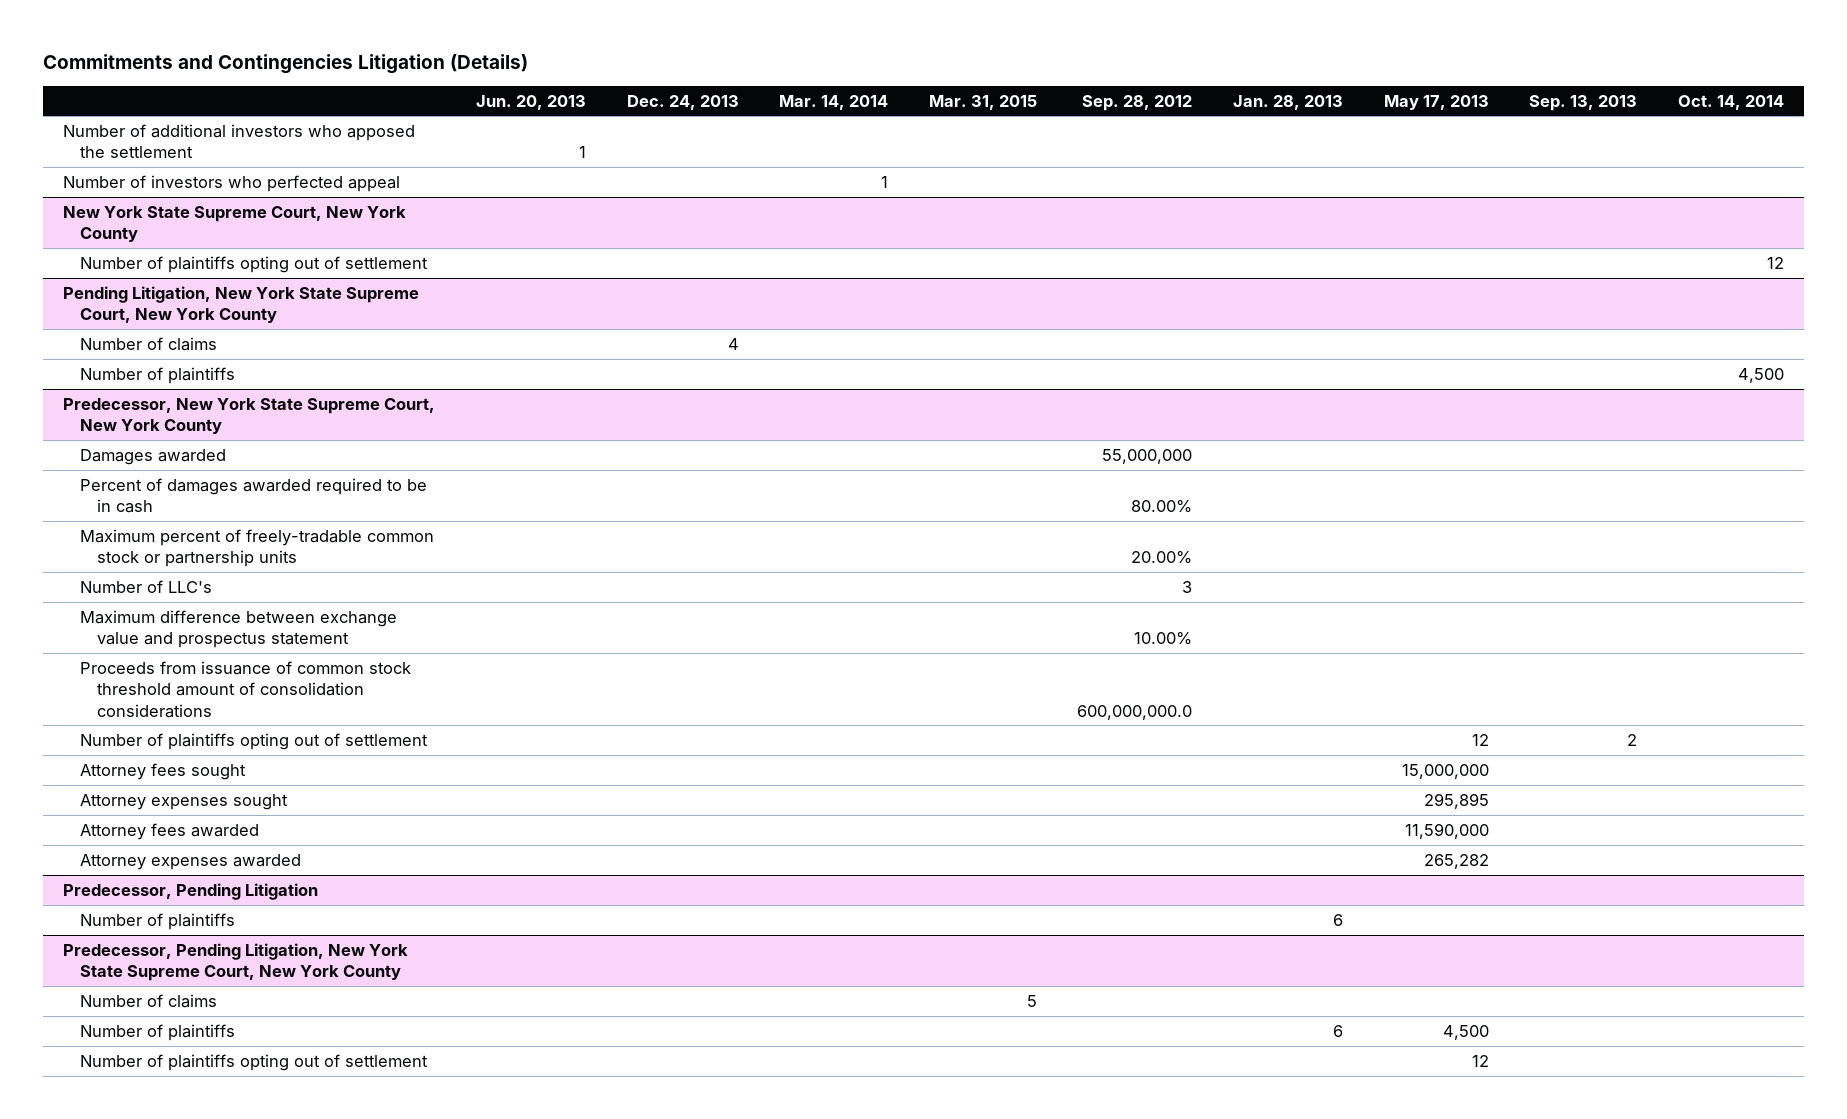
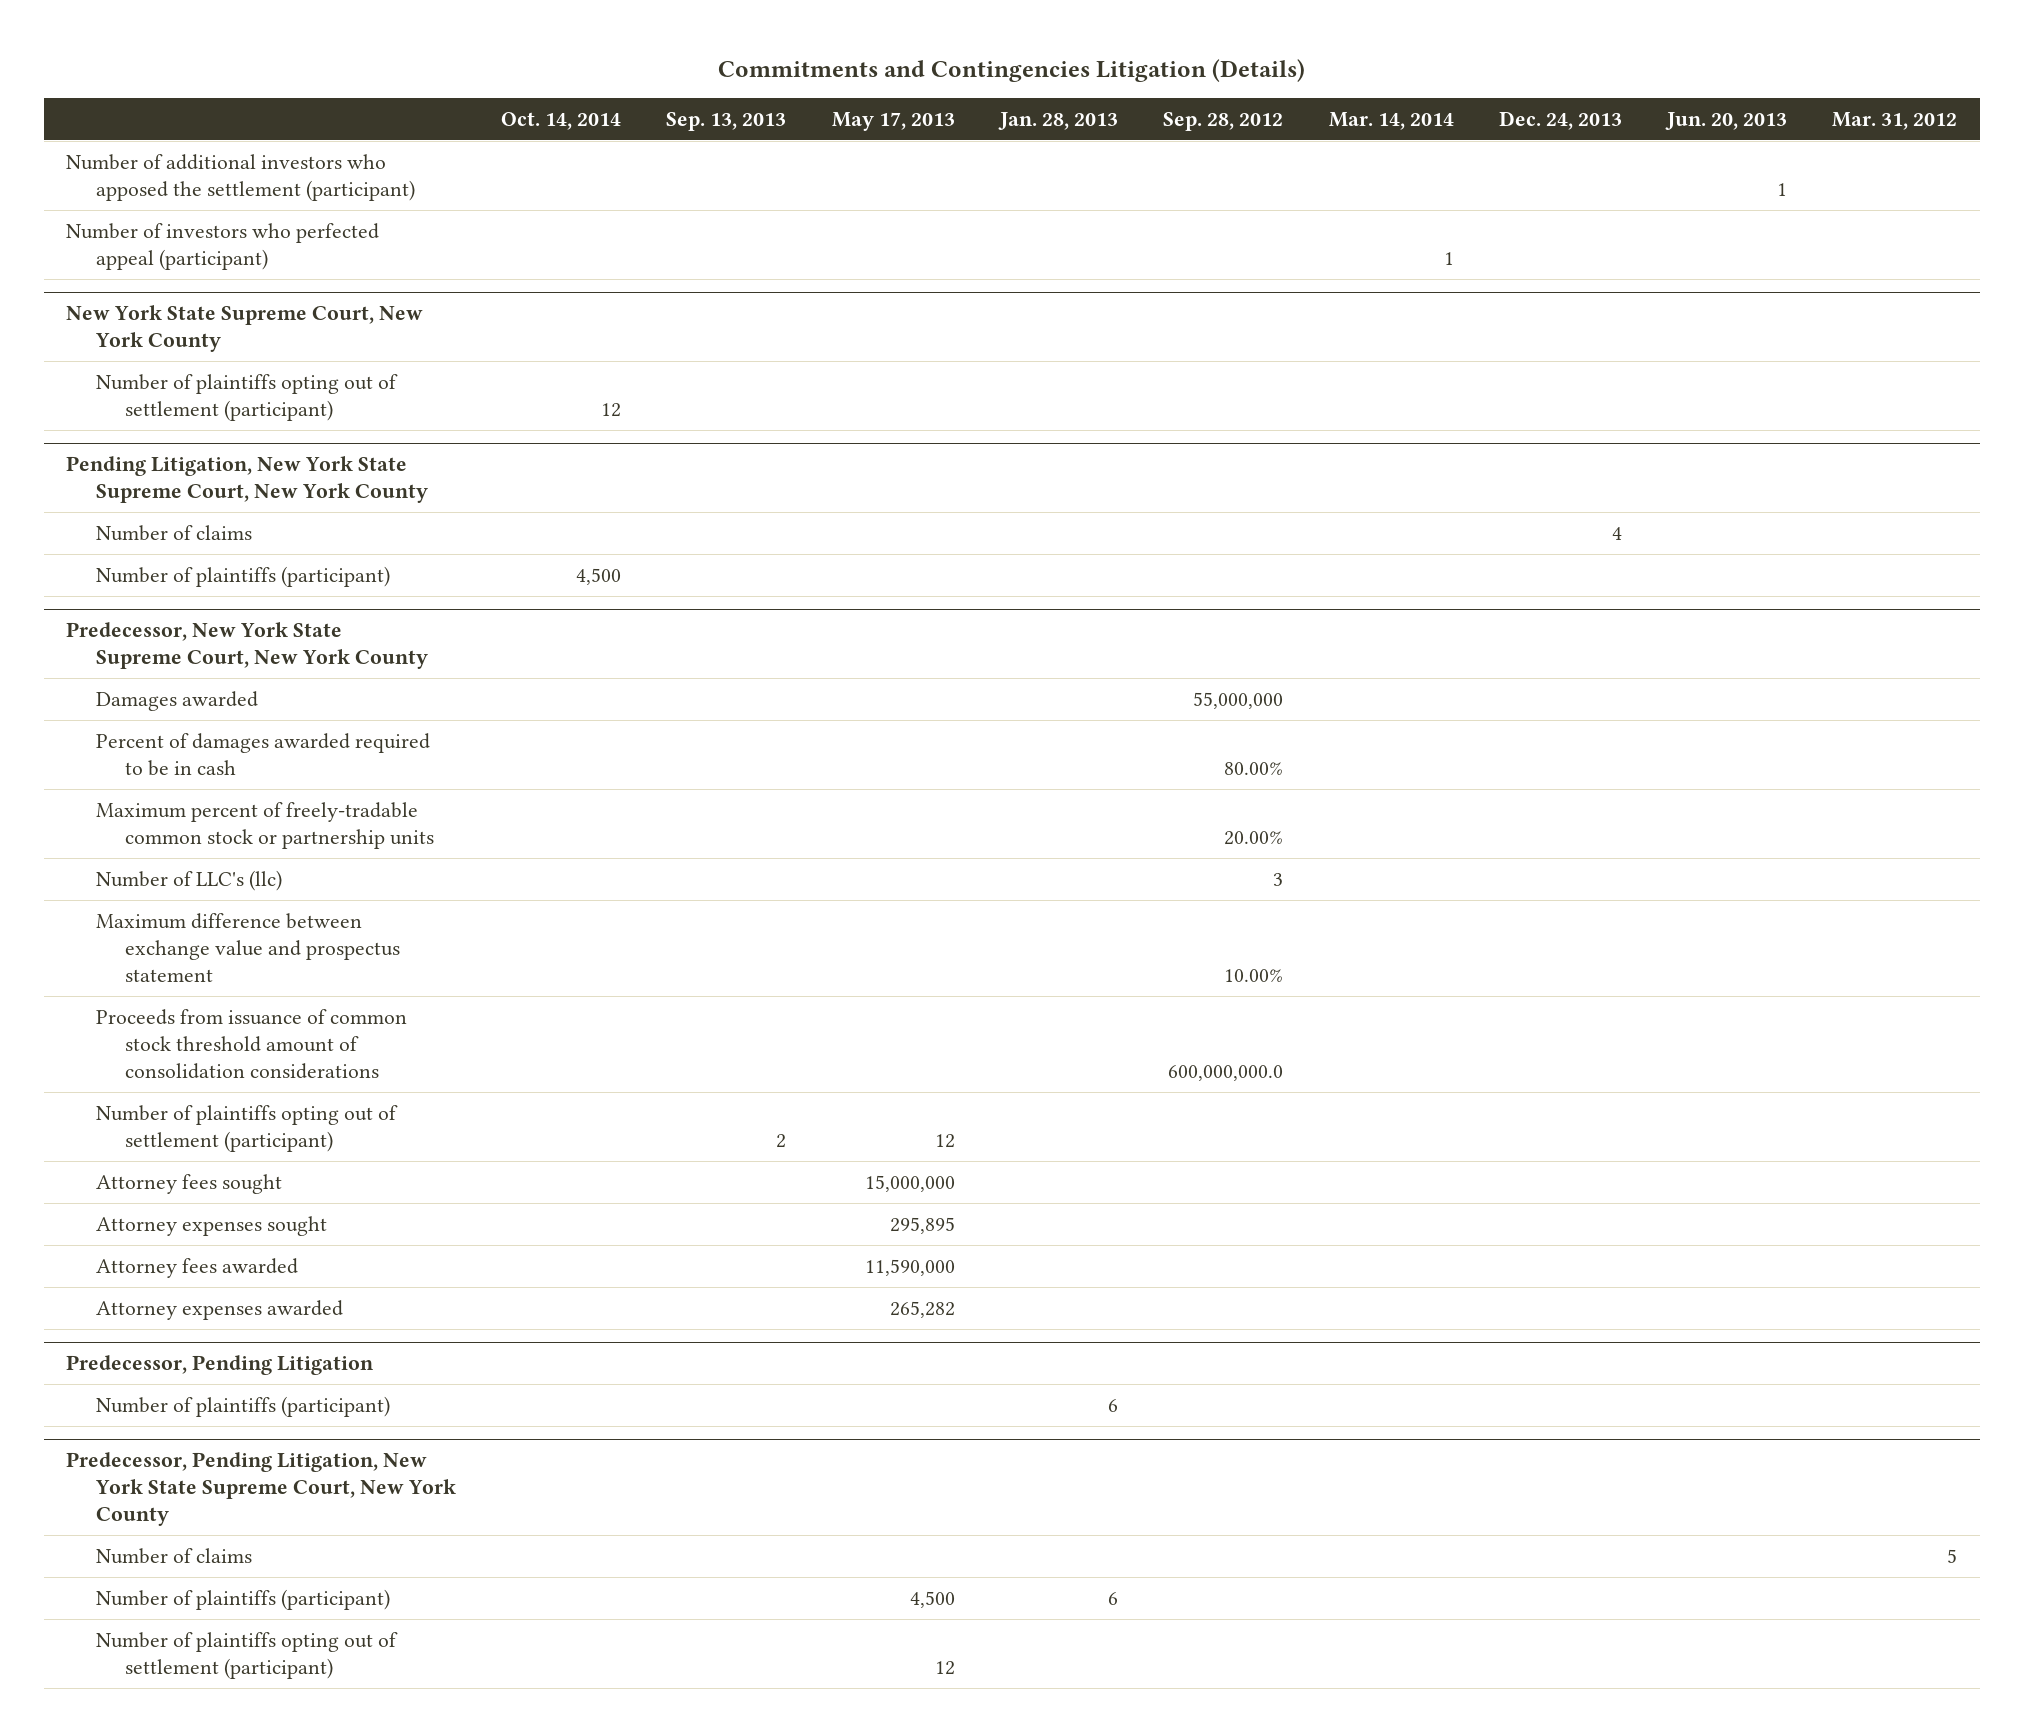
- | Jun. 20, 2013 | Dec. 24, 2013 | Mar. 14, 2014 | Mar. 31, 2015 | Sep. 28, 2012 | Jan. 28, 2013 | May 17, 2013 | Sep. 13, 2013 | Oct. 14, 2014
+ | Oct. 14, 2014 | Sep. 13, 2013 | May 17, 2013 | Jan. 28, 2013 | Sep. 28, 2012 | Mar. 14, 2014 | Dec. 24, 2013 | Jun. 20, 2013 | Mar. 31, 2012
- Number of additional investors who apposed the settlement | 1 | | | | | | | |
- Number of investors who perfected appeal | | | 1 | | | | | |
+ Number of additional investors who apposed the settlement (participant) | | | | | | | | 1 |
+ Number of investors who perfected appeal (participant) | | | | | | 1 | | |
@ New York State Supreme Court, New York County
- Number of plaintiffs opting out of settlement | | | | | | | | | 12
+ Number of plaintiffs opting out of settlement (participant) | 12 | | | | | | | |
@ Pending Litigation, New York State Supreme Court, New York County
- Number of plaintiffs | | | | | | | | | 4,500
+ Number of plaintiffs (participant) | 4,500 | | | | | | | |
@ Predecessor, New York State Supreme Court, New York County
- Number of LLC's | | | | | 3 | | | |
+ Number of LLC's (llc) | | | | | 3 | | | |
- Number of plaintiffs opting out of settlement | | | | | | | 12 | 2 |
+ Number of plaintiffs opting out of settlement (participant) | | 2 | 12 | | | | | |
@ Predecessor, Pending Litigation
- Number of plaintiffs | | | | | | 6 | | |
+ Number of plaintiffs (participant) | | | | 6 | | | | |
@ Predecessor, Pending Litigation, New York State Supreme Court, New York County
- Number of plaintiffs | | | | | | 6 | 4,500 | |
- Number of plaintiffs opting out of settlement | | | | | | | 12 | |
+ Number of plaintiffs (participant) | | | 4,500 | 6 | | | | |
+ Number of plaintiffs opting out of settlement (participant) | | | 12 | | | | | |

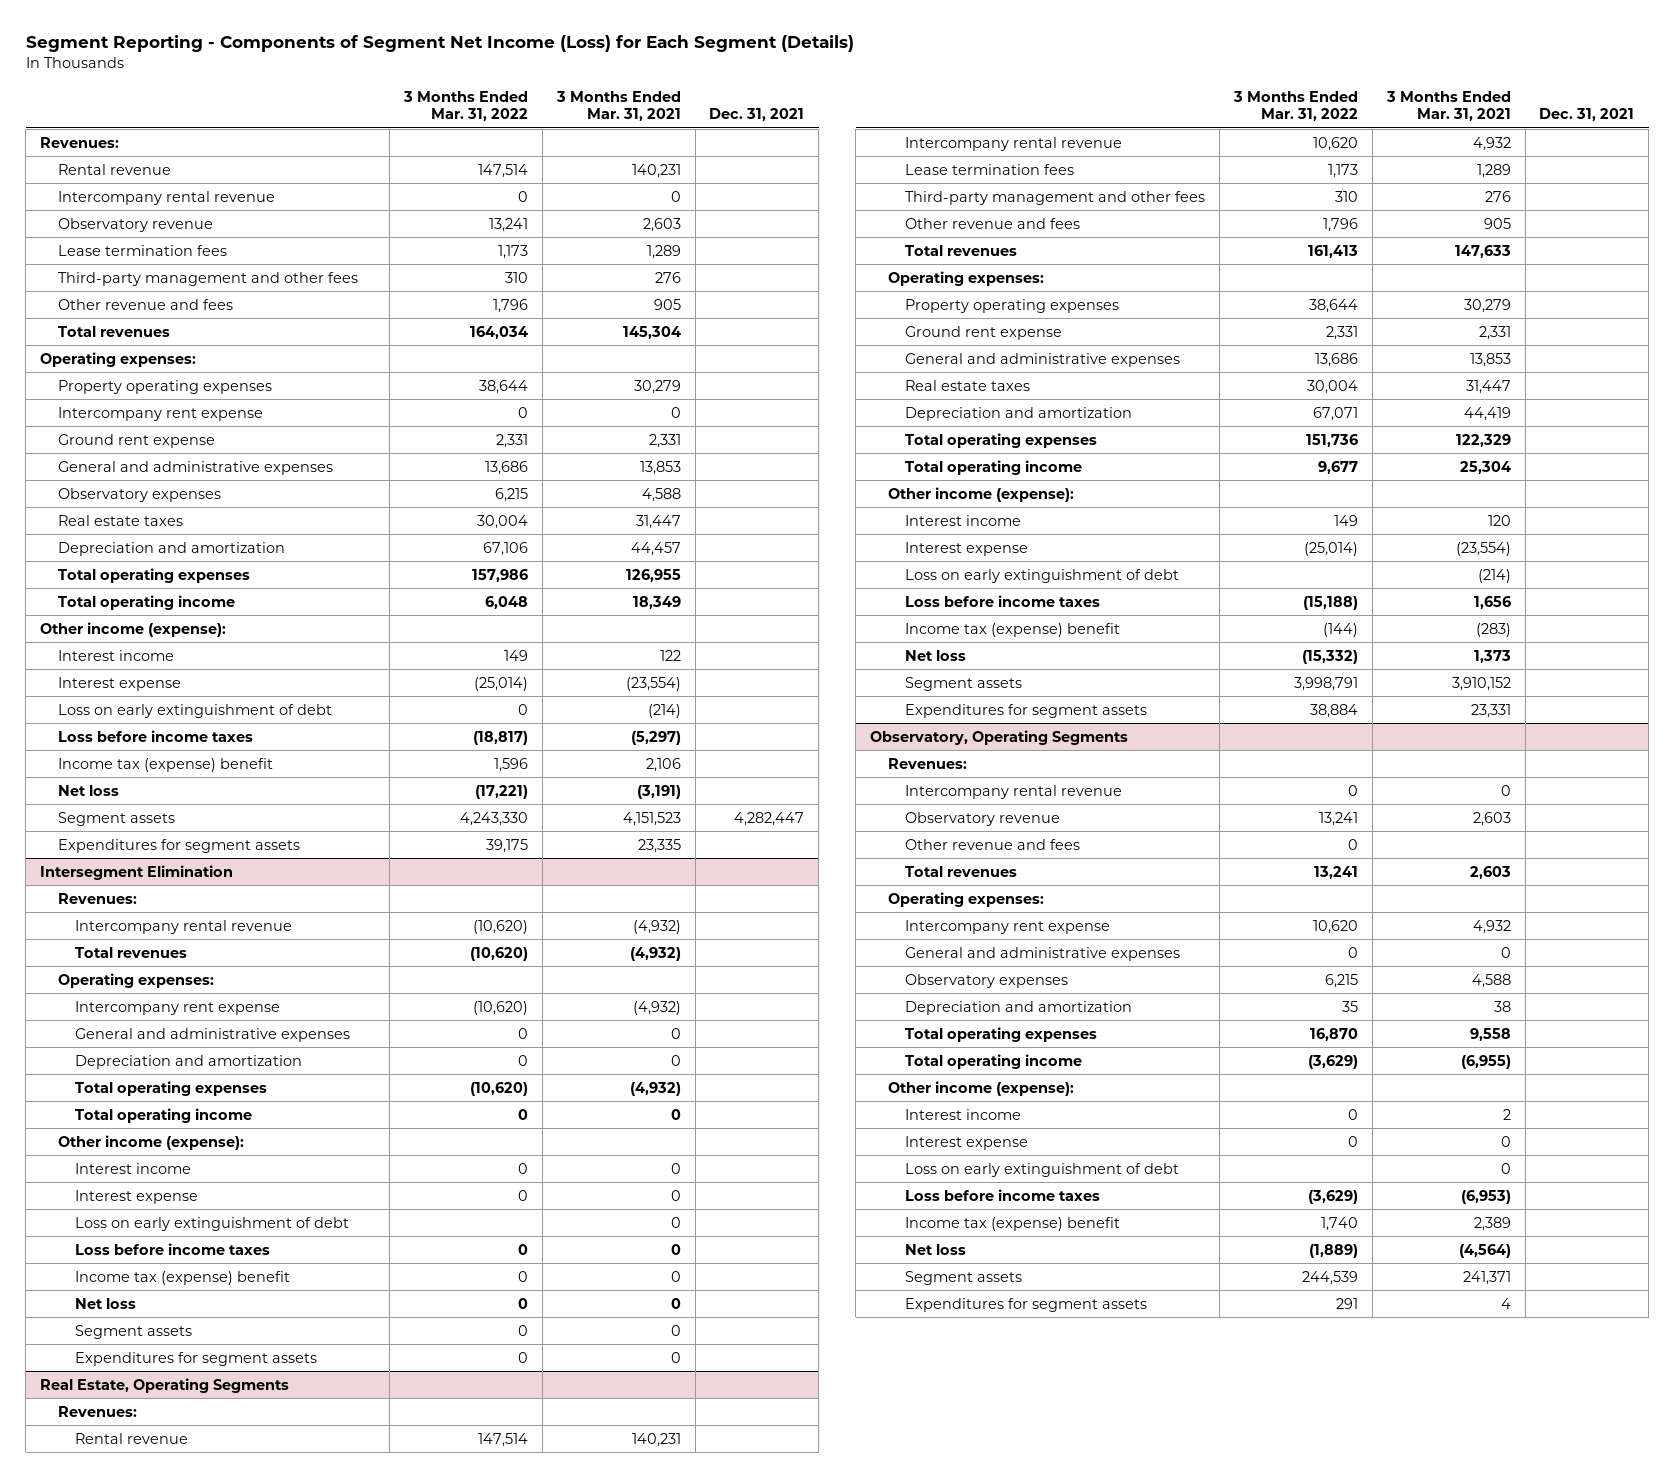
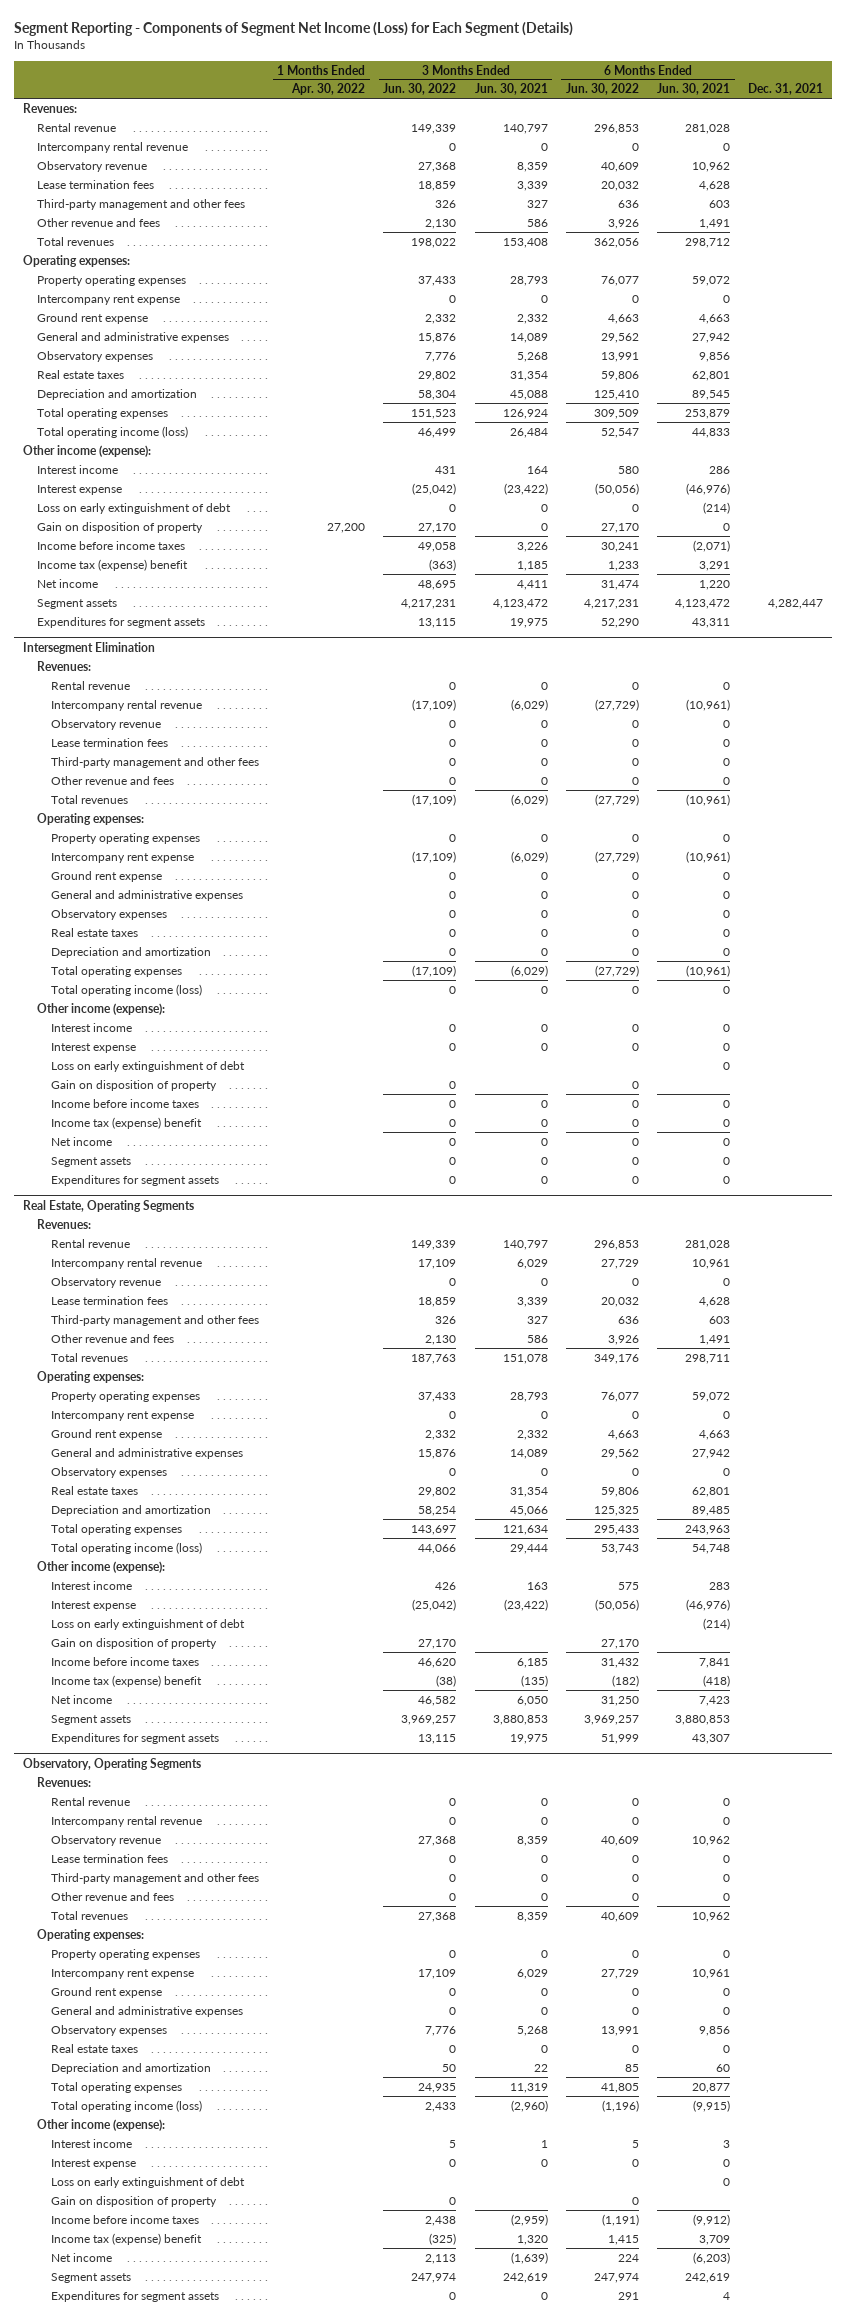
- | 3 Months Ended Mar. 31, 2022 | 3 Months Ended Mar. 31, 2021 | Dec. 31, 2021
+ | 1 Months Ended Apr. 30, 2022 | 3 Months Ended Jun. 30, 2022 | 3 Months Ended Jun. 30, 2021 | 6 Months Ended Jun. 30, 2022 | 6 Months Ended Jun. 30, 2021 | Dec. 31, 2021
- Total operating income | 6,048 | 18,349 |
+ Total operating income (loss) | | 46,499 | 26,484 | 52,547 | 44,833 |
- Loss before income taxes | (18,817) | (5,297) |
+ Gain on disposition of property | 27,200 | 27,170 | 0 | 27,170 | 0 |
+ Income before income taxes | | 49,058 | 3,226 | 30,241 | (2,071) |
- Net loss | (17,221) | (3,191) |
+ Net income | | 48,695 | 4,411 | 31,474 | 1,220 |
@ Intersegment Elimination
+ Rental revenue | | 0 | 0 | 0 | 0 |
+ Observatory revenue | | 0 | 0 | 0 | 0 |
+ Lease termination fees | | 0 | 0 | 0 | 0 |
+ Third-party management and other fees | | 0 | 0 | 0 | 0 |
+ Other revenue and fees | | 0 | 0 | 0 | 0 |
+ Property operating expenses | | 0 | 0 | 0 | 0 |
+ Ground rent expense | | 0 | 0 | 0 | 0 |
+ Observatory expenses | | 0 | 0 | 0 | 0 |
+ Real estate taxes | | 0 | 0 | 0 | 0 |
- Total operating income | 0 | 0 |
+ Total operating income (loss) | | 0 | 0 | 0 | 0 |
- Loss before income taxes | 0 | 0 |
+ Gain on disposition of property | | 0 | | 0 | |
+ Income before income taxes | | 0 | 0 | 0 | 0 |
- Net loss | 0 | 0 |
+ Net income | | 0 | 0 | 0 | 0 |
@ Real Estate, Operating Segments
+ Observatory revenue | | 0 | 0 | 0 | 0 |
+ Intercompany rent expense | | 0 | 0 | 0 | 0 |
+ Observatory expenses | | 0 | 0 | 0 | 0 |
- Total operating income | 9,677 | 25,304 |
+ Total operating income (loss) | | 44,066 | 29,444 | 53,743 | 54,748 |
- Loss before income taxes | (15,188) | 1,656 |
+ Gain on disposition of property | | 27,170 | | 27,170 | |
+ Income before income taxes | | 46,620 | 6,185 | 31,432 | 7,841 |
- Net loss | (15,332) | 1,373 |
+ Net income | | 46,582 | 6,050 | 31,250 | 7,423 |
@ Observatory, Operating Segments
+ Rental revenue | | 0 | 0 | 0 | 0 |
+ Lease termination fees | | 0 | 0 | 0 | 0 |
+ Third-party management and other fees | | 0 | 0 | 0 | 0 |
+ Property operating expenses | | 0 | 0 | 0 | 0 |
+ Ground rent expense | | 0 | 0 | 0 | 0 |
+ Real estate taxes | | 0 | 0 | 0 | 0 |
- Total operating income | (3,629) | (6,955) |
+ Total operating income (loss) | | 2,433 | (2,960) | (1,196) | (9,915) |
- Loss before income taxes | (3,629) | (6,953) |
+ Gain on disposition of property | | 0 | | 0 | |
+ Income before income taxes | | 2,438 | (2,959) | (1,191) | (9,912) |
- Net loss | (1,889) | (4,564) |
+ Net income | | 2,113 | (1,639) | 224 | (6,203) |

